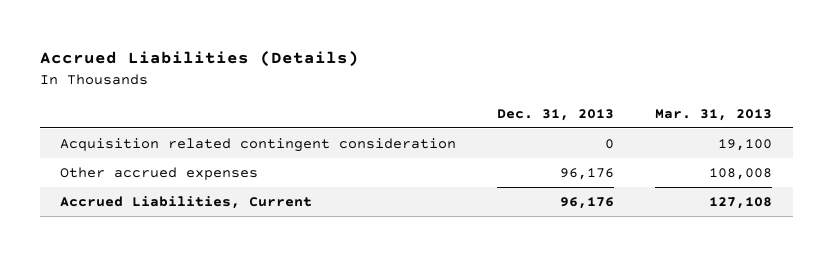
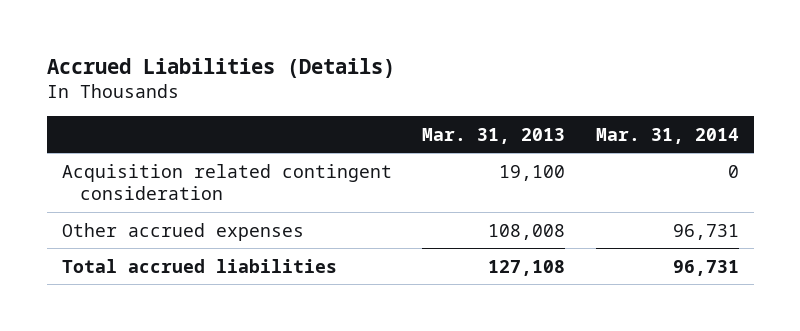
- | Dec. 31, 2013 | Mar. 31, 2013
+ | Mar. 31, 2013 | Mar. 31, 2014
- Accrued Liabilities, Current | 96,176 | 127,108
+ Total accrued liabilities | 127,108 | 96,731

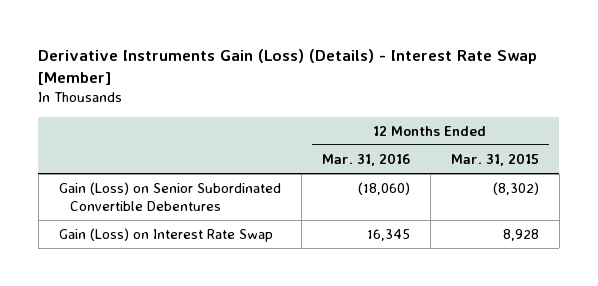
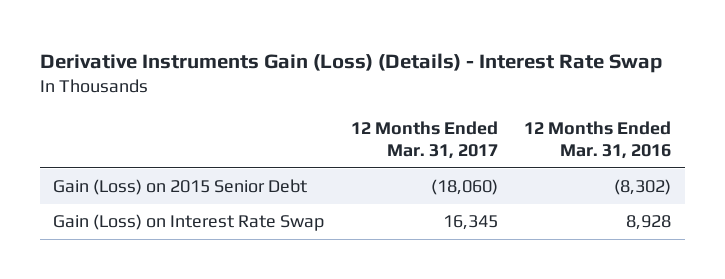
- Derivative Instruments Gain (Loss) (Details) - Interest Rate Swap [Member]
+ Derivative Instruments Gain (Loss) (Details) - Interest Rate Swap
- | 12 Months Ended Mar. 31, 2016 | 12 Months Ended Mar. 31, 2015
+ | 12 Months Ended Mar. 31, 2017 | 12 Months Ended Mar. 31, 2016
- Gain (Loss) on Senior Subordinated Convertible Debentures | (18,060) | (8,302)
- Gain (Loss) on Interest Rate Swap | 16,345 | 8,928
+ Gain (Loss) on 2015 Senior Debt | (18,060) | (8,302)
+ Gain (Loss) on Interest Rate Swap | 16,345 | 8,928

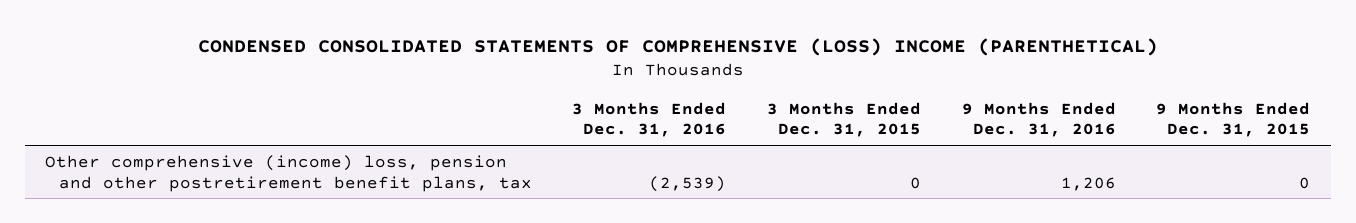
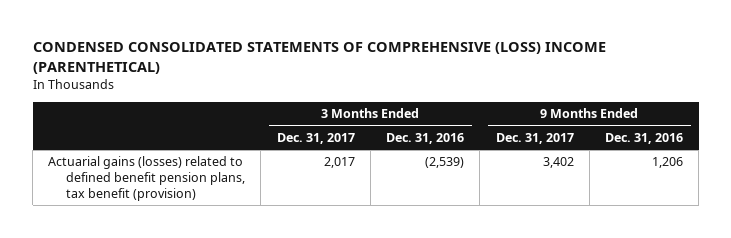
- | 3 Months Ended Dec. 31, 2016 | 3 Months Ended Dec. 31, 2015 | 9 Months Ended Dec. 31, 2016 | 9 Months Ended Dec. 31, 2015
+ | 3 Months Ended Dec. 31, 2017 | 3 Months Ended Dec. 31, 2016 | 9 Months Ended Dec. 31, 2017 | 9 Months Ended Dec. 31, 2016
- Other comprehensive (income) loss, pension and other postretirement benefit plans, tax | (2,539) | 0 | 1,206 | 0
+ Actuarial gains (losses) related to defined benefit pension plans, tax benefit (provision) | 2,017 | (2,539) | 3,402 | 1,206

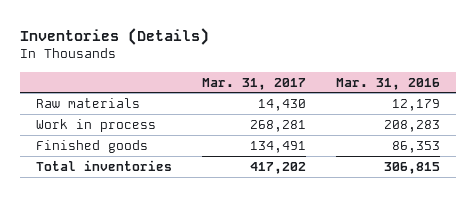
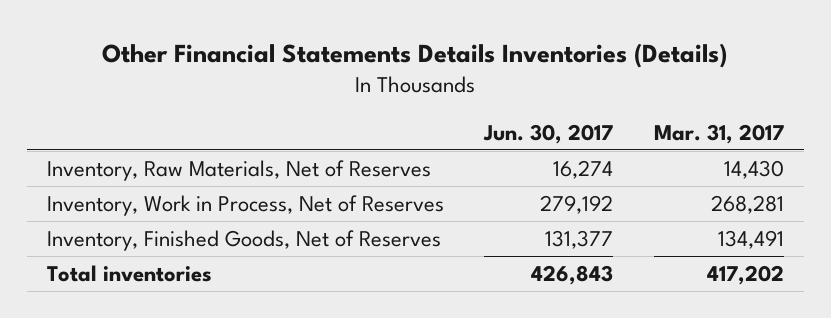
- Inventories (Details)
+ Other Financial Statements Details Inventories (Details)
- | Mar. 31, 2017 | Mar. 31, 2016
+ | Jun. 30, 2017 | Mar. 31, 2017
- Raw materials | 14,430 | 12,179
- Work in process | 268,281 | 208,283
- Finished goods | 134,491 | 86,353
+ Inventory, Raw Materials, Net of Reserves | 16,274 | 14,430
+ Inventory, Work in Process, Net of Reserves | 279,192 | 268,281
+ Inventory, Finished Goods, Net of Reserves | 131,377 | 134,491

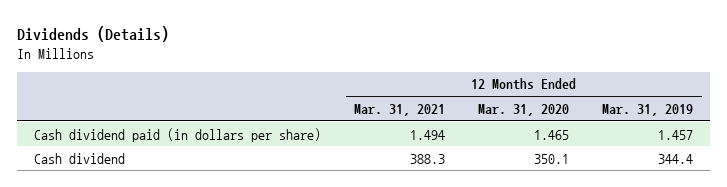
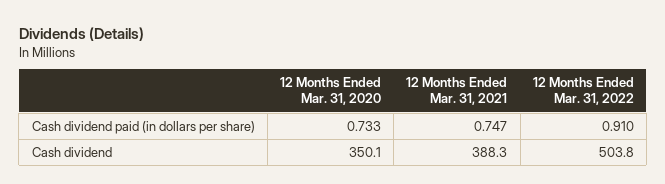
- | 12 Months Ended Mar. 31, 2021 | 12 Months Ended Mar. 31, 2020 | 12 Months Ended Mar. 31, 2019
+ | 12 Months Ended Mar. 31, 2020 | 12 Months Ended Mar. 31, 2021 | 12 Months Ended Mar. 31, 2022
- Cash dividend paid (in dollars per share) | 1.494 | 1.465 | 1.457
+ Cash dividend paid (in dollars per share) | 0.733 | 0.747 | 0.910

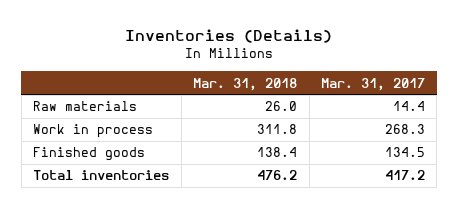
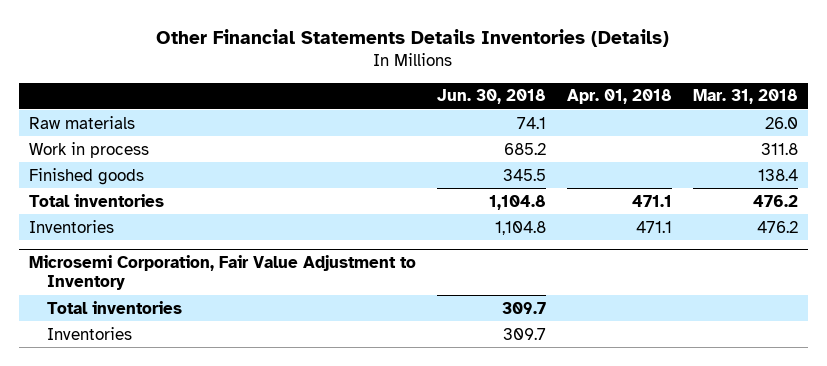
- Inventories (Details)
+ Other Financial Statements Details Inventories (Details)
- | Mar. 31, 2018 | Mar. 31, 2017
+ | Jun. 30, 2018 | Apr. 01, 2018 | Mar. 31, 2018
+ Inventories | 1,104.8 | 471.1 | 476.2
+ Microsemi Corporation, Fair Value Adjustment to Inventory
+ Total inventories | 309.7 | |
+ Inventories | 309.7 | |

